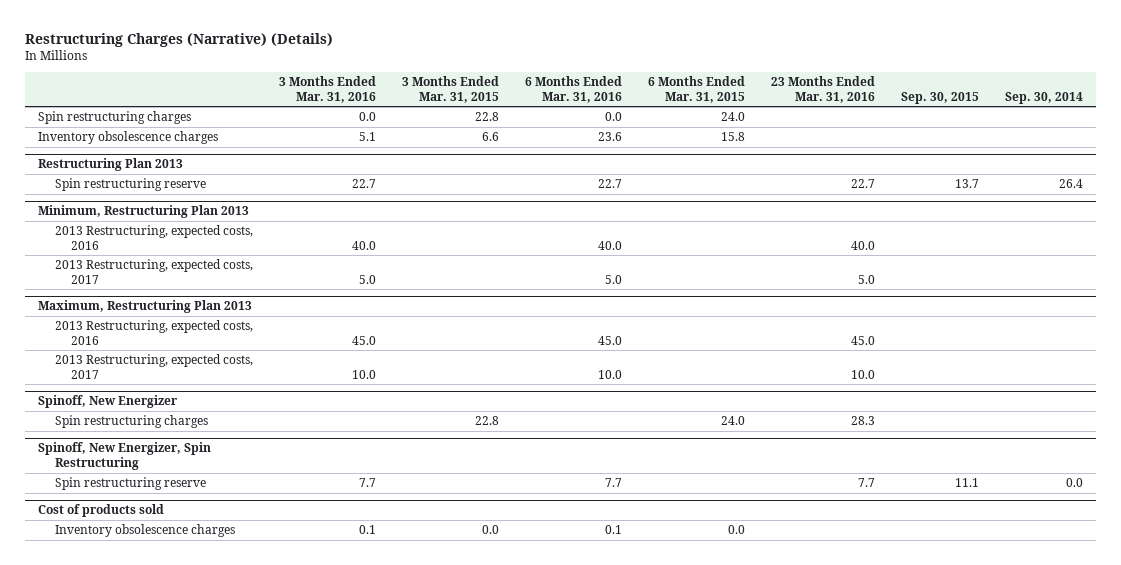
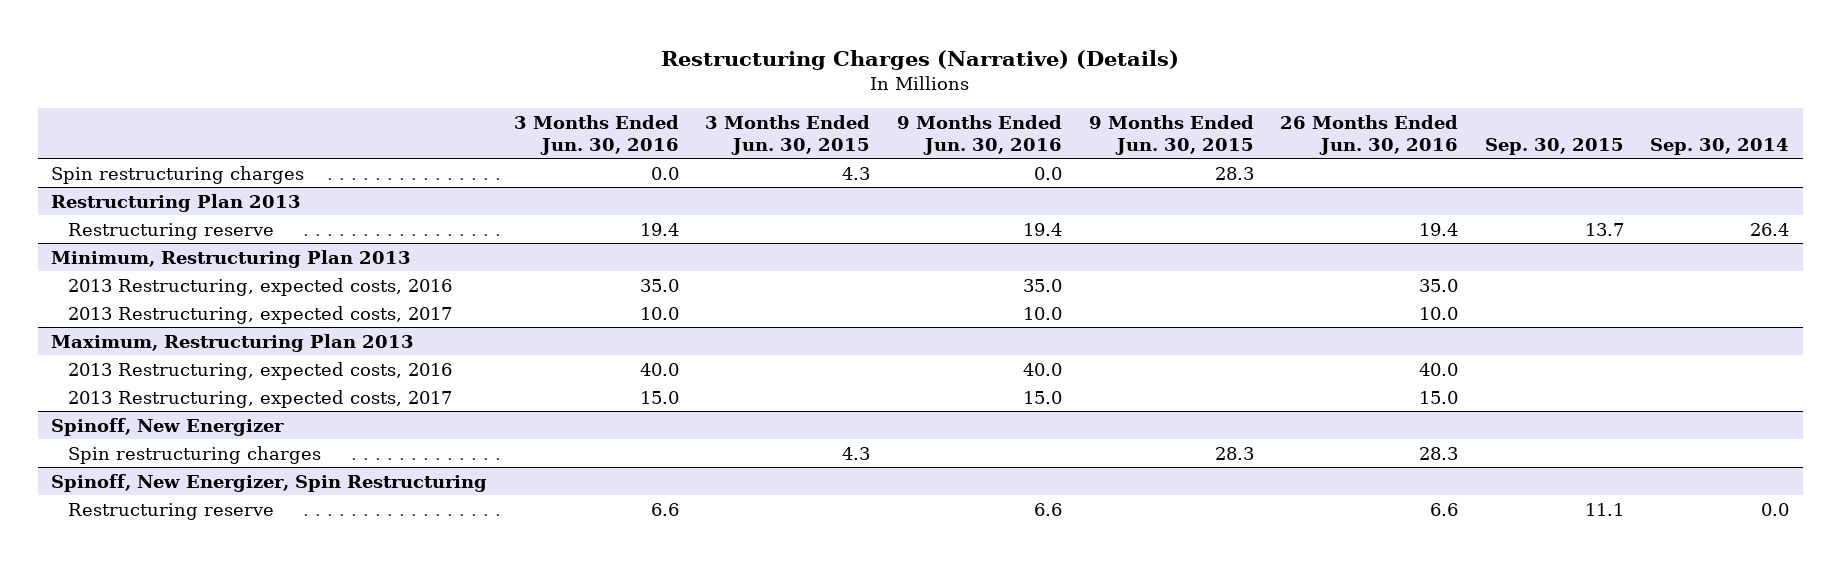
- | 3 Months Ended Mar. 31, 2016 | 3 Months Ended Mar. 31, 2015 | 6 Months Ended Mar. 31, 2016 | 6 Months Ended Mar. 31, 2015 | 23 Months Ended Mar. 31, 2016 | Sep. 30, 2015 | Sep. 30, 2014
+ | 3 Months Ended Jun. 30, 2016 | 3 Months Ended Jun. 30, 2015 | 9 Months Ended Jun. 30, 2016 | 9 Months Ended Jun. 30, 2015 | 26 Months Ended Jun. 30, 2016 | Sep. 30, 2015 | Sep. 30, 2014
- Inventory obsolescence charges | 5.1 | 6.6 | 23.6 | 15.8 | | |
@ Restructuring Plan 2013
- Spin restructuring reserve | 22.7 | | 22.7 | | 22.7 | 13.7 | 26.4
+ Restructuring reserve | 19.4 | | 19.4 | | 19.4 | 13.7 | 26.4
@ Spinoff, New Energizer, Spin Restructuring
- Spin restructuring reserve | 7.7 | | 7.7 | | 7.7 | 11.1 | 0.0
- Cost of products sold
- Inventory obsolescence charges | 0.1 | 0.0 | 0.1 | 0.0 | | |
@ Spinoff, New Energizer, Spin Restructuring
+ Restructuring reserve | 6.6 | | 6.6 | | 6.6 | 11.1 | 0.0

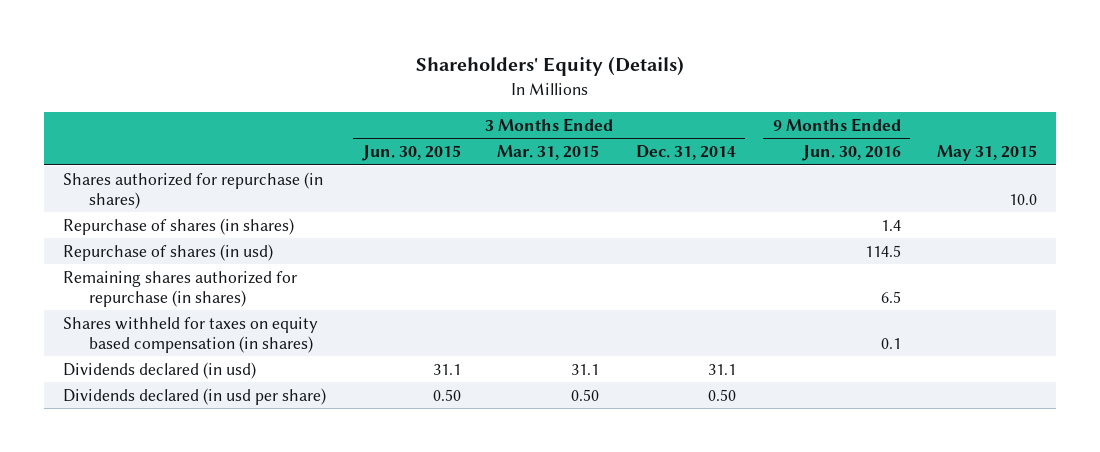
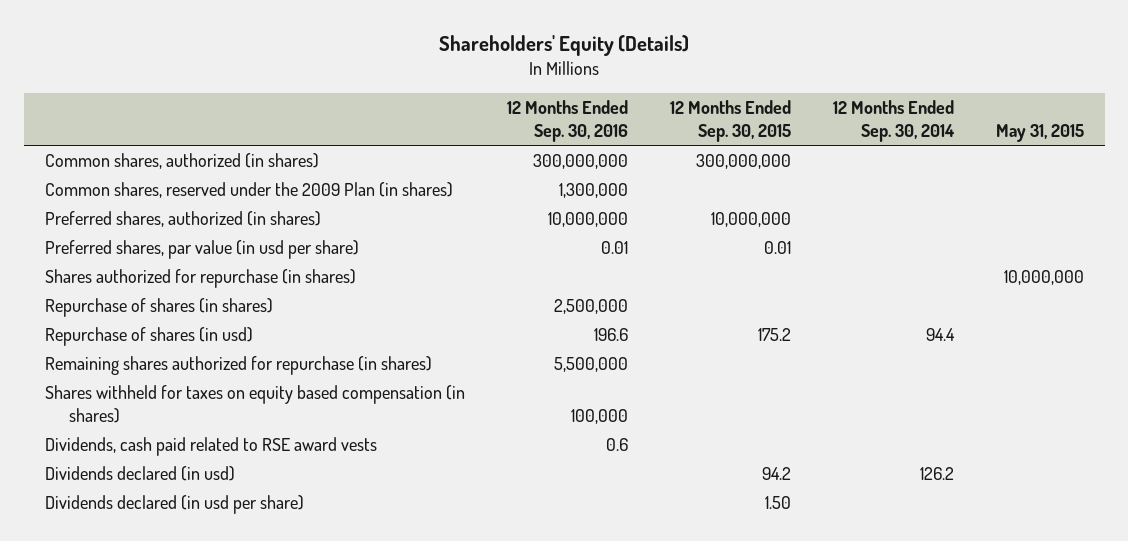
- | 3 Months Ended Jun. 30, 2015 | 3 Months Ended Mar. 31, 2015 | 3 Months Ended Dec. 31, 2014 | 9 Months Ended Jun. 30, 2016 | May 31, 2015
+ | 12 Months Ended Sep. 30, 2016 | 12 Months Ended Sep. 30, 2015 | 12 Months Ended Sep. 30, 2014 | May 31, 2015
- Shares authorized for repurchase (in shares) | | | | | 10.0
+ Common shares, authorized (in shares) | 300,000,000 | 300,000,000 | |
+ Common shares, reserved under the 2009 Plan (in shares) | 1,300,000 | | |
+ Preferred shares, authorized (in shares) | 10,000,000 | 10,000,000 | |
+ Preferred shares, par value (in usd per share) | 0.01 | 0.01 | |
+ Shares authorized for repurchase (in shares) | | | | 10,000,000
+ Dividends, cash paid related to RSE award vests | 0.6 | | |

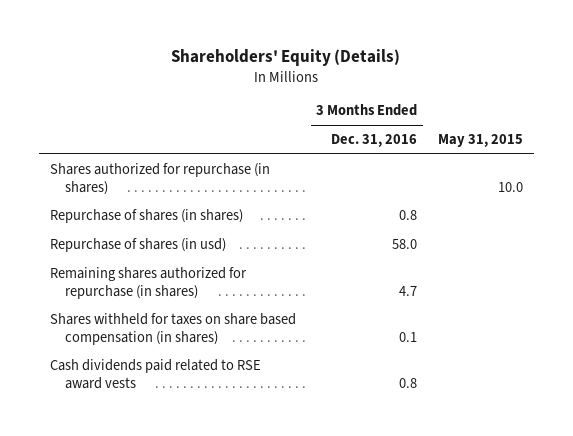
- | 12 Months Ended Sep. 30, 2016 | 12 Months Ended Sep. 30, 2015 | 12 Months Ended Sep. 30, 2014 | May 31, 2015
+ | 3 Months Ended Dec. 31, 2016 | May 31, 2015
- Common shares, authorized (in shares) | 300,000,000 | 300,000,000 | |
- Common shares, reserved under the 2009 Plan (in shares) | 1,300,000 | | |
- Preferred shares, authorized (in shares) | 10,000,000 | 10,000,000 | |
- Preferred shares, par value (in usd per share) | 0.01 | 0.01 | |
- Shares authorized for repurchase (in shares) | | | | 10,000,000
+ Shares authorized for repurchase (in shares) | | 10.0
- Shares withheld for taxes on equity based compensation (in shares) | 100,000 | | |
- Dividends, cash paid related to RSE award vests | 0.6 | | |
- Dividends declared (in usd) | | 94.2 | 126.2 |
- Dividends declared (in usd per share) | | 1.50 | |
+ Shares withheld for taxes on share based compensation (in shares) | 0.1 |
+ Cash dividends paid related to RSE award vests | 0.8 |

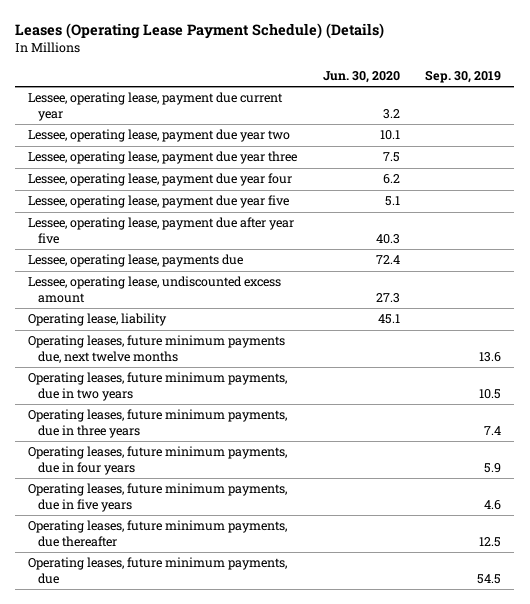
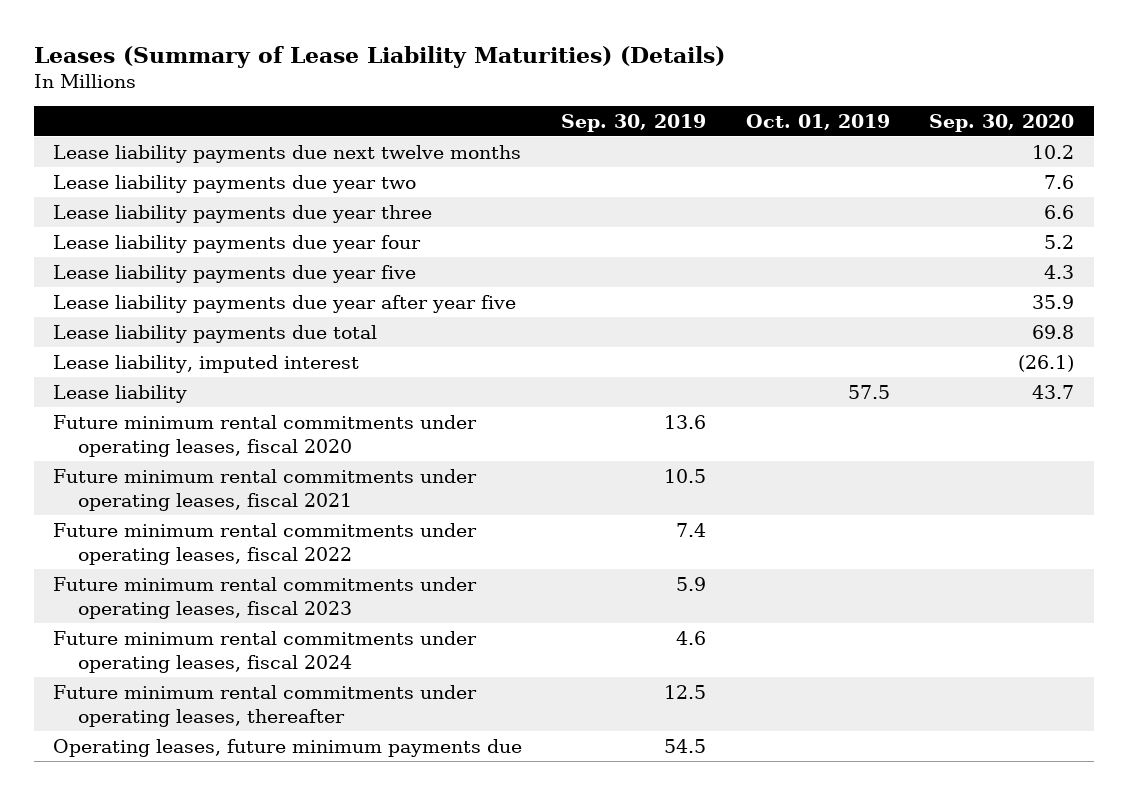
- Leases (Operating Lease Payment Schedule) (Details)
+ Leases (Summary of Lease Liability Maturities) (Details)
- | Jun. 30, 2020 | Sep. 30, 2019
+ | Sep. 30, 2019 | Oct. 01, 2019 | Sep. 30, 2020
- Lessee, operating lease, payment due current year | 3.2 |
- Lessee, operating lease, payment due year two | 10.1 |
- Lessee, operating lease, payment due year three | 7.5 |
- Lessee, operating lease, payment due year four | 6.2 |
- Lessee, operating lease, payment due year five | 5.1 |
- Lessee, operating lease, payment due after year five | 40.3 |
- Lessee, operating lease, payments due | 72.4 |
- Lessee, operating lease, undiscounted excess amount | 27.3 |
- Operating lease, liability | 45.1 |
- Operating leases, future minimum payments due, next twelve months | | 13.6
- Operating leases, future minimum payments, due in two years | | 10.5
- Operating leases, future minimum payments, due in three years | | 7.4
- Operating leases, future minimum payments, due in four years | | 5.9
- Operating leases, future minimum payments, due in five years | | 4.6
- Operating leases, future minimum payments, due thereafter | | 12.5
- Operating leases, future minimum payments, due | | 54.5
+ Lease liability payments due next twelve months | | | 10.2
+ Lease liability payments due year two | | | 7.6
+ Lease liability payments due year three | | | 6.6
+ Lease liability payments due year four | | | 5.2
+ Lease liability payments due year five | | | 4.3
+ Lease liability payments due year after year five | | | 35.9
+ Lease liability payments due total | | | 69.8
+ Lease liability, imputed interest | | | (26.1)
+ Lease liability | | 57.5 | 43.7
+ Future minimum rental commitments under operating leases, fiscal 2020 | 13.6 | |
+ Future minimum rental commitments under operating leases, fiscal 2021 | 10.5 | |
+ Future minimum rental commitments under operating leases, fiscal 2022 | 7.4 | |
+ Future minimum rental commitments under operating leases, fiscal 2023 | 5.9 | |
+ Future minimum rental commitments under operating leases, fiscal 2024 | 4.6 | |
+ Future minimum rental commitments under operating leases, thereafter | 12.5 | |
+ Operating leases, future minimum payments due | 54.5 | |

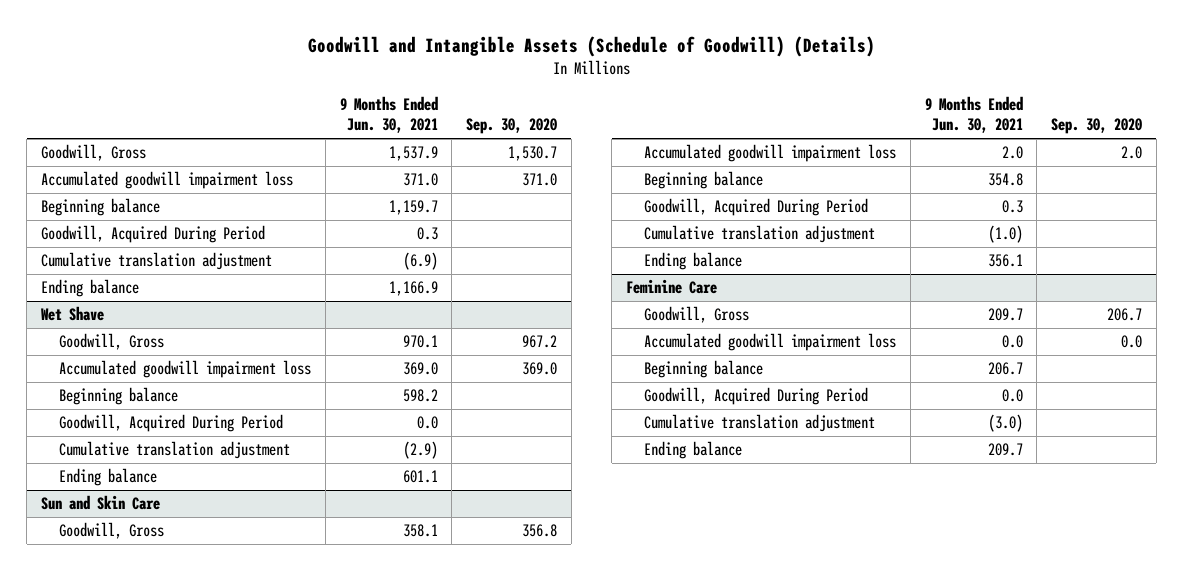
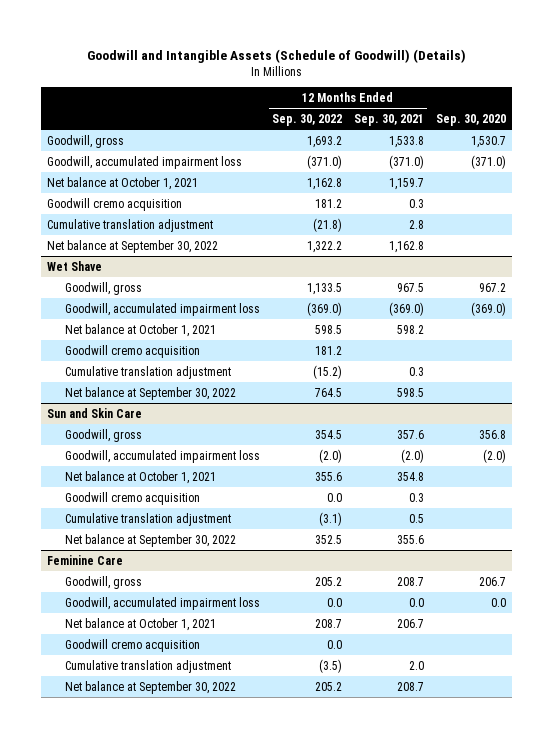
- | 9 Months Ended Jun. 30, 2021 | Sep. 30, 2020
+ | 12 Months Ended Sep. 30, 2022 | 12 Months Ended Sep. 30, 2021 | Sep. 30, 2020
- Goodwill, Gross | 1,537.9 | 1,530.7
- Accumulated goodwill impairment loss | 371.0 | 371.0
- Beginning balance | 1,159.7 |
- Goodwill, Acquired During Period | 0.3 |
+ Goodwill, gross | 1,693.2 | 1,533.8 | 1,530.7
+ Goodwill, accumulated impairment loss | (371.0) | (371.0) | (371.0)
+ Net balance at October 1, 2021 | 1,162.8 | 1,159.7 |
+ Goodwill cremo acquisition | 181.2 | 0.3 |
- Ending balance | 1,166.9 |
+ Net balance at September 30, 2022 | 1,322.2 | 1,162.8 |
@ Wet Shave
- Goodwill, Gross | 970.1 | 967.2
- Accumulated goodwill impairment loss | 369.0 | 369.0
- Beginning balance | 598.2 |
- Goodwill, Acquired During Period | 0.0 |
+ Goodwill, gross | 1,133.5 | 967.5 | 967.2
+ Goodwill, accumulated impairment loss | (369.0) | (369.0) | (369.0)
+ Net balance at October 1, 2021 | 598.5 | 598.2 |
+ Goodwill cremo acquisition | 181.2 | |
- Ending balance | 601.1 |
+ Net balance at September 30, 2022 | 764.5 | 598.5 |
@ Sun and Skin Care
- Goodwill, Gross | 358.1 | 356.8
- Accumulated goodwill impairment loss | 2.0 | 2.0
- Beginning balance | 354.8 |
- Goodwill, Acquired During Period | 0.3 |
+ Goodwill, gross | 354.5 | 357.6 | 356.8
+ Goodwill, accumulated impairment loss | (2.0) | (2.0) | (2.0)
+ Net balance at October 1, 2021 | 355.6 | 354.8 |
+ Goodwill cremo acquisition | 0.0 | 0.3 |
- Ending balance | 356.1 |
+ Net balance at September 30, 2022 | 352.5 | 355.6 |
@ Feminine Care
- Goodwill, Gross | 209.7 | 206.7
- Accumulated goodwill impairment loss | 0.0 | 0.0
- Beginning balance | 206.7 |
- Goodwill, Acquired During Period | 0.0 |
+ Goodwill, gross | 205.2 | 208.7 | 206.7
+ Goodwill, accumulated impairment loss | 0.0 | 0.0 | 0.0
+ Net balance at October 1, 2021 | 208.7 | 206.7 |
+ Goodwill cremo acquisition | 0.0 | |
- Ending balance | 209.7 |
+ Net balance at September 30, 2022 | 205.2 | 208.7 |

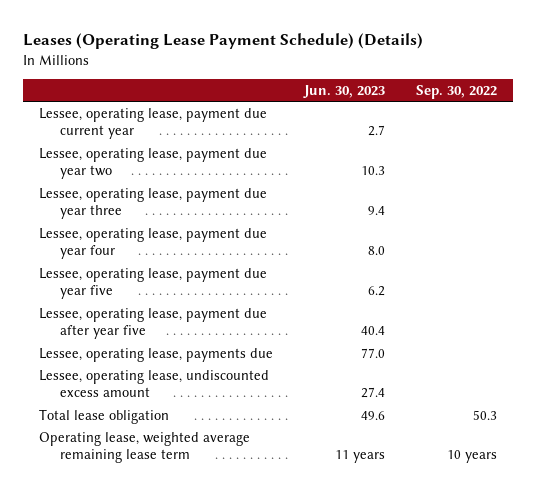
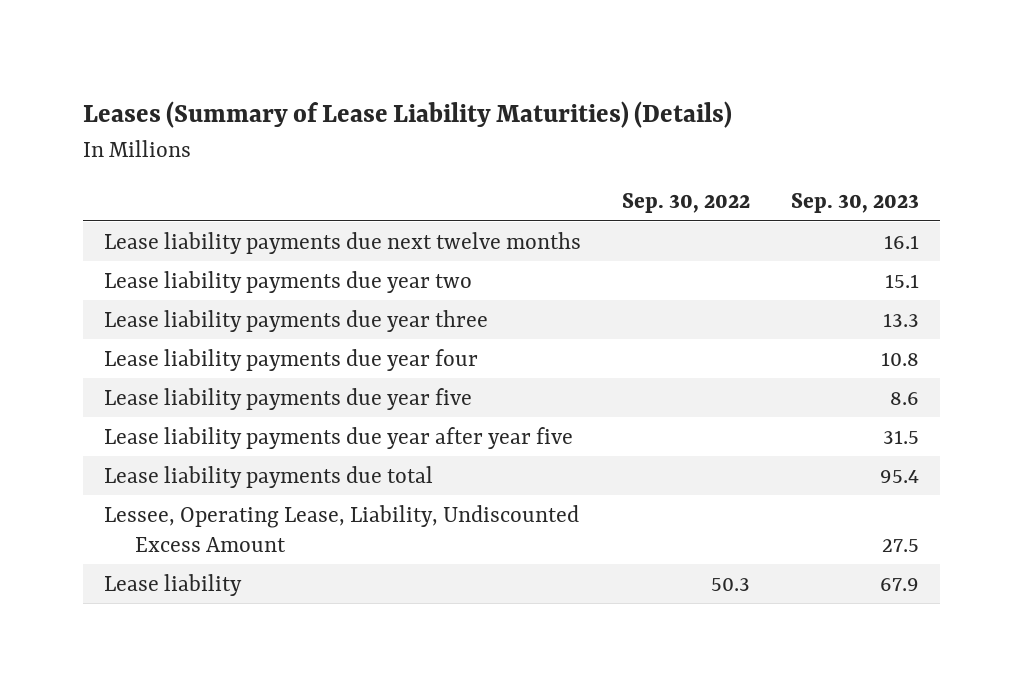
- Leases (Operating Lease Payment Schedule) (Details)
+ Leases (Summary of Lease Liability Maturities) (Details)
- | Jun. 30, 2023 | Sep. 30, 2022
+ | Sep. 30, 2022 | Sep. 30, 2023
- Lessee, operating lease, payment due current year | 2.7 |
- Lessee, operating lease, payment due year two | 10.3 |
- Lessee, operating lease, payment due year three | 9.4 |
- Lessee, operating lease, payment due year four | 8.0 |
- Lessee, operating lease, payment due year five | 6.2 |
- Lessee, operating lease, payment due after year five | 40.4 |
- Lessee, operating lease, payments due | 77.0 |
- Lessee, operating lease, undiscounted excess amount | 27.4 |
- Total lease obligation | 49.6 | 50.3
- Operating lease, weighted average remaining lease term | 11 years | 10 years
+ Lease liability payments due next twelve months | | 16.1
+ Lease liability payments due year two | | 15.1
+ Lease liability payments due year three | | 13.3
+ Lease liability payments due year four | | 10.8
+ Lease liability payments due year five | | 8.6
+ Lease liability payments due year after year five | | 31.5
+ Lease liability payments due total | | 95.4
+ Lessee, Operating Lease, Liability, Undiscounted Excess Amount | | 27.5
+ Lease liability | 50.3 | 67.9

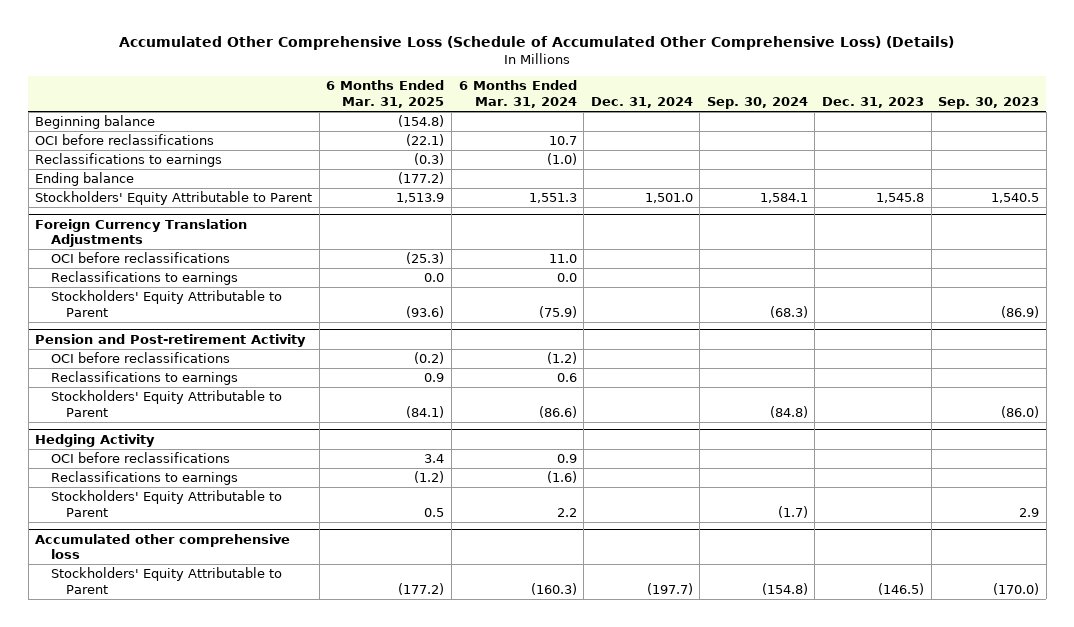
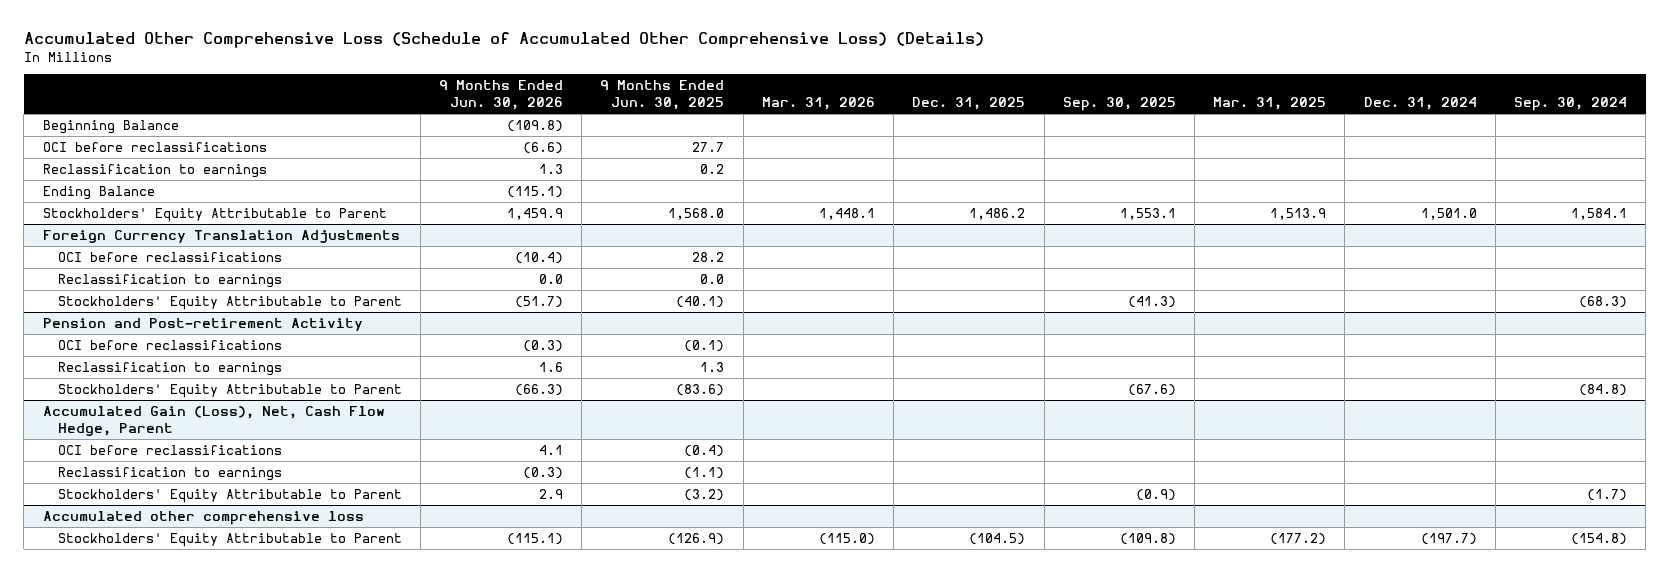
- | 6 Months Ended Mar. 31, 2025 | 6 Months Ended Mar. 31, 2024 | Dec. 31, 2024 | Sep. 30, 2024 | Dec. 31, 2023 | Sep. 30, 2023
+ | 9 Months Ended Jun. 30, 2026 | 9 Months Ended Jun. 30, 2025 | Mar. 31, 2026 | Dec. 31, 2025 | Sep. 30, 2025 | Mar. 31, 2025 | Dec. 31, 2024 | Sep. 30, 2024
- Beginning balance | (154.8) | | | | |
+ Beginning Balance | (109.8) | | | | | | |
- Reclassifications to earnings | (0.3) | (1.0) | | | |
- Ending balance | (177.2) | | | | |
+ Reclassification to earnings | 1.3 | 0.2 | | | | | |
+ Ending Balance | (115.1) | | | | | | |
@ Foreign Currency Translation Adjustments
- Reclassifications to earnings | 0.0 | 0.0 | | | |
+ Reclassification to earnings | 0.0 | 0.0 | | | | | |
@ Pension and Post-retirement Activity
- Reclassifications to earnings | 0.9 | 0.6 | | | |
+ Reclassification to earnings | 1.6 | 1.3 | | | | | |
- Hedging Activity
+ Accumulated Gain (Loss), Net, Cash Flow Hedge, Parent
- Reclassifications to earnings | (1.2) | (1.6) | | | |
+ Reclassification to earnings | (0.3) | (1.1) | | | | | |

